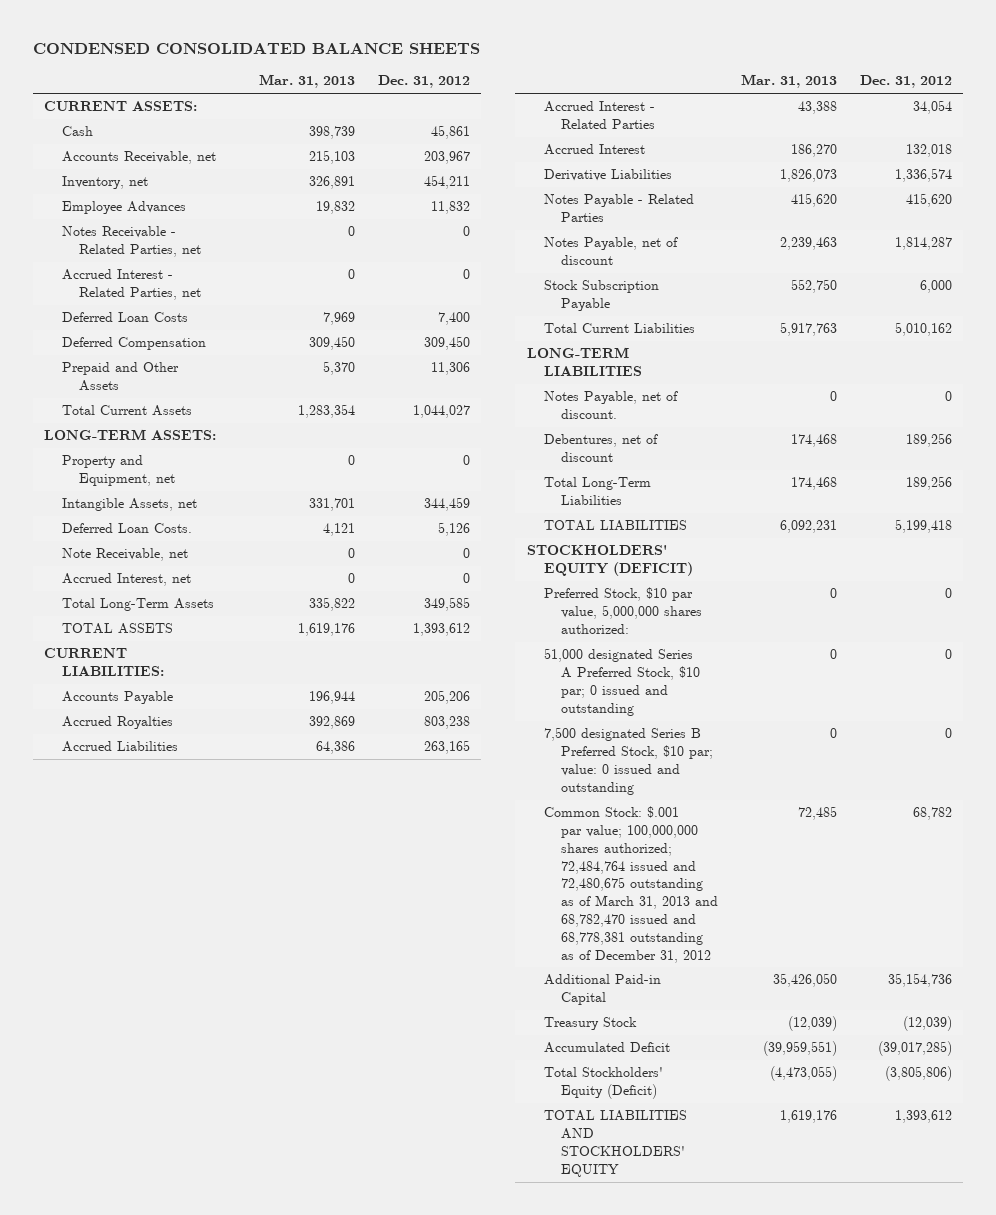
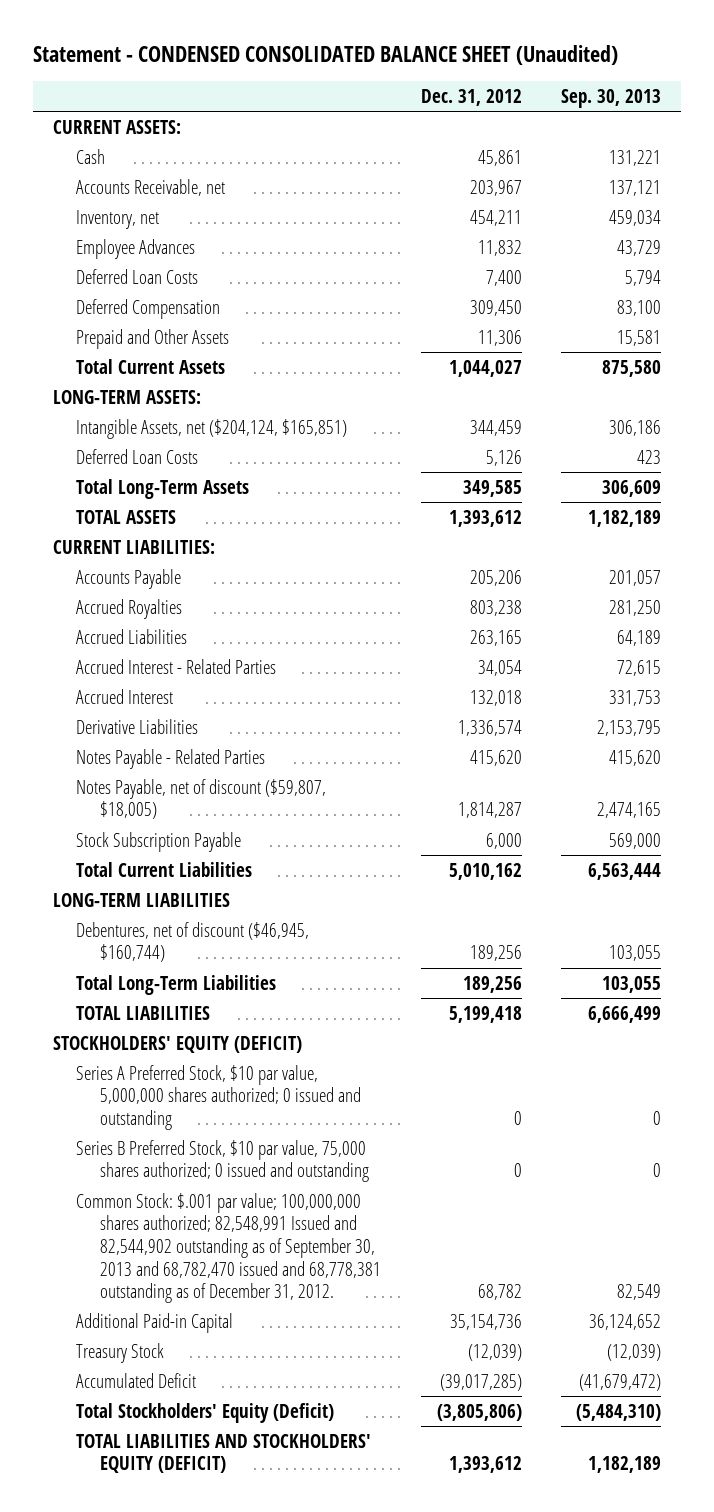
- CONDENSED CONSOLIDATED BALANCE SHEETS
+ Statement - CONDENSED CONSOLIDATED BALANCE SHEET (Unaudited)
- | Mar. 31, 2013 | Dec. 31, 2012
+ | Dec. 31, 2012 | Sep. 30, 2013
- Notes Receivable - Related Parties, net | 0 | 0
- Accrued Interest - Related Parties, net | 0 | 0
- Property and Equipment, net | 0 | 0
- Intangible Assets, net | 331,701 | 344,459
- Deferred Loan Costs. | 4,121 | 5,126
- Note Receivable, net | 0 | 0
- Accrued Interest, net | 0 | 0
+ Intangible Assets, net ($204,124, $165,851) | 344,459 | 306,186
+ Deferred Loan Costs | 5,126 | 423
- Notes Payable, net of discount | 2,239,463 | 1,814,287
+ Notes Payable, net of discount ($59,807, $18,005) | 1,814,287 | 2,474,165
- Notes Payable, net of discount. | 0 | 0
- Debentures, net of discount | 174,468 | 189,256
+ Debentures, net of discount ($46,945, $160,744) | 189,256 | 103,055
- Preferred Stock, $10 par value, 5,000,000 shares authorized: | 0 | 0
- 51,000 designated Series A Preferred Stock, $10 par; 0 issued and outstanding | 0 | 0
- 7,500 designated Series B Preferred Stock, $10 par; value: 0 issued and outstanding | 0 | 0
- Common Stock: $.001 par value; 100,000,000 shares authorized; 72,484,764 issued and 72,480,675 outstanding as of March 31, 2013 and 68,782,470 issued and 68,778,381 outstanding as of December 31, 2012 | 72,485 | 68,782
+ Series A Preferred Stock, $10 par value, 5,000,000 shares authorized; 0 issued and outstanding | 0 | 0
+ Series B Preferred Stock, $10 par value, 75,000 shares authorized; 0 issued and outstanding | 0 | 0
+ Common Stock: $.001 par value; 100,000,000 shares authorized; 82,548,991 Issued and 82,544,902 outstanding as of September 30, 2013 and 68,782,470 issued and 68,778,381 outstanding as of December 31, 2012. | 68,782 | 82,549
- TOTAL LIABILITIES AND STOCKHOLDERS' EQUITY | 1,619,176 | 1,393,612
+ TOTAL LIABILITIES AND STOCKHOLDERS' EQUITY (DEFICIT) | 1,393,612 | 1,182,189

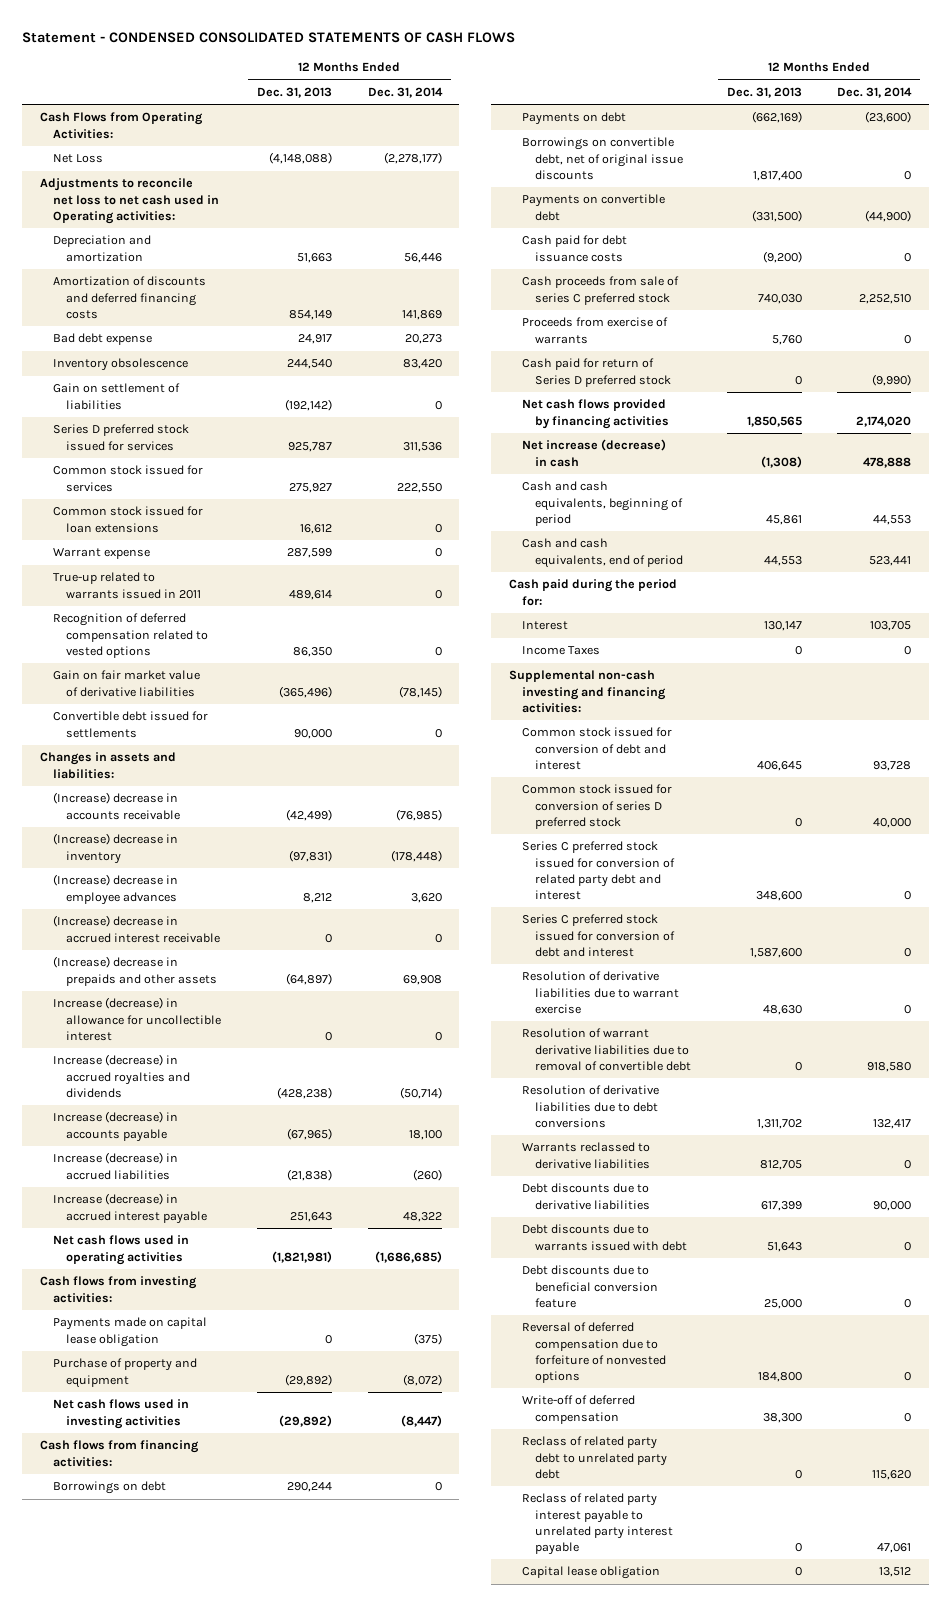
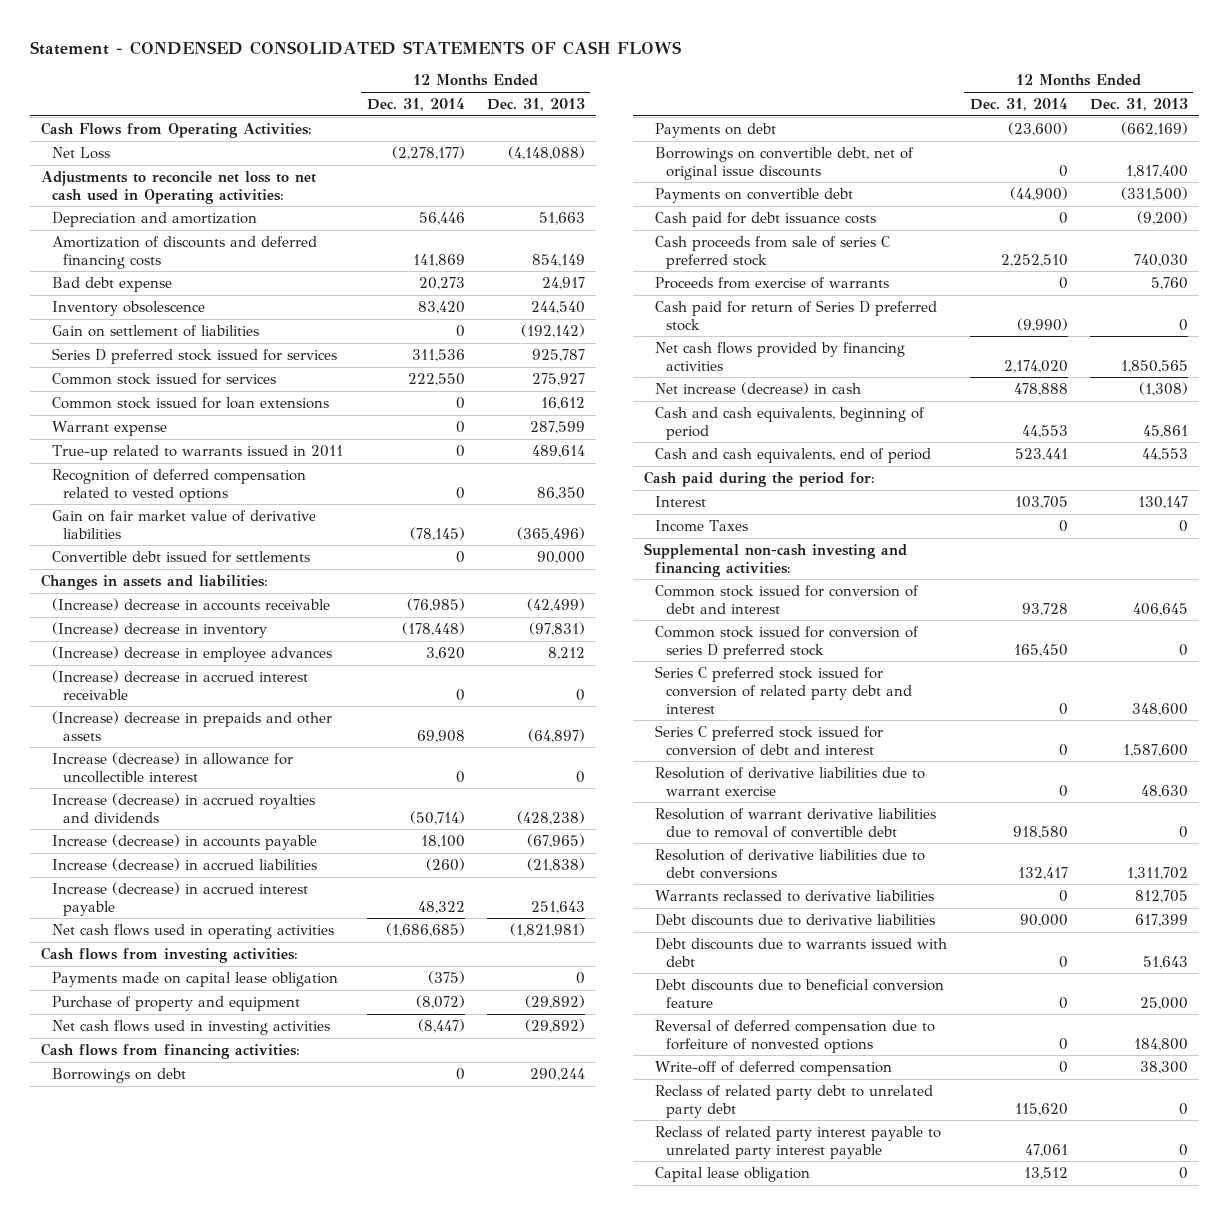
- | 12 Months Ended Dec. 31, 2013 | 12 Months Ended Dec. 31, 2014
+ | 12 Months Ended Dec. 31, 2014 | 12 Months Ended Dec. 31, 2013
- Common stock issued for conversion of series D preferred stock | 0 | 40,000
+ Common stock issued for conversion of series D preferred stock | 165,450 | 0

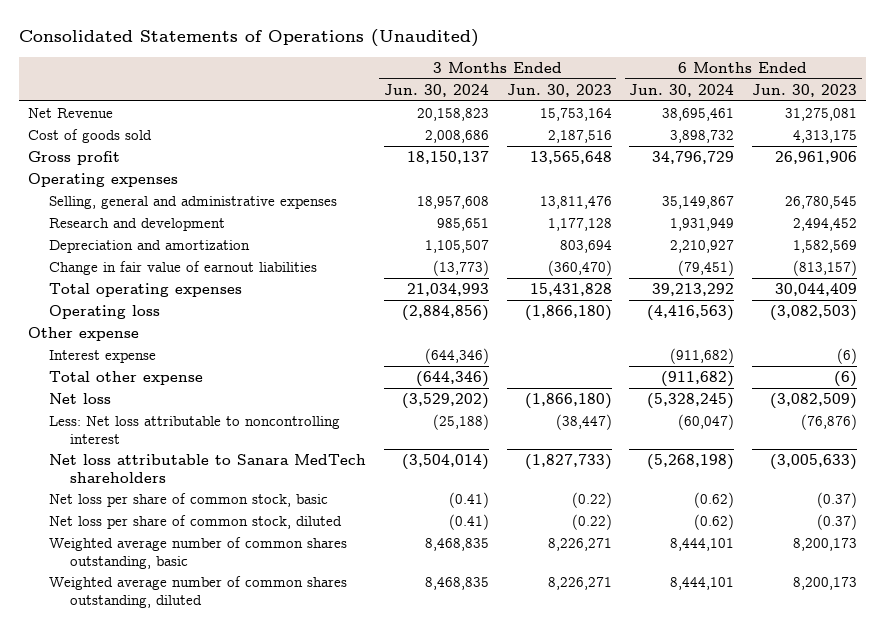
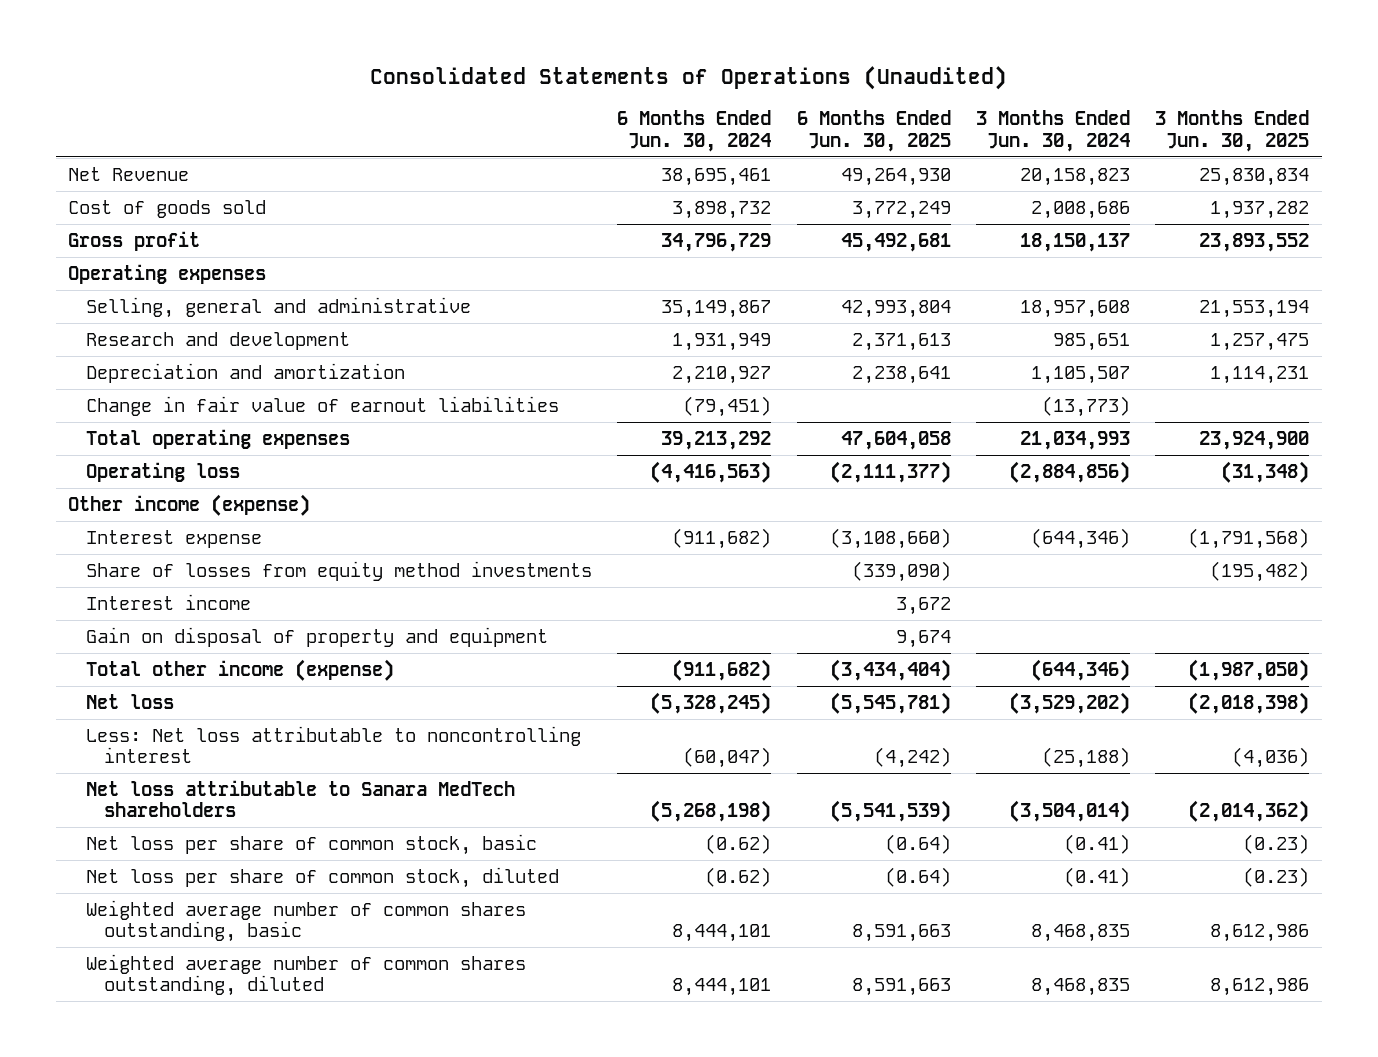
- | 3 Months Ended Jun. 30, 2024 | 3 Months Ended Jun. 30, 2023 | 6 Months Ended Jun. 30, 2024 | 6 Months Ended Jun. 30, 2023
+ | 6 Months Ended Jun. 30, 2024 | 6 Months Ended Jun. 30, 2025 | 3 Months Ended Jun. 30, 2024 | 3 Months Ended Jun. 30, 2025
- Selling, general and administrative expenses | 18,957,608 | 13,811,476 | 35,149,867 | 26,780,545
+ Selling, general and administrative | 35,149,867 | 42,993,804 | 18,957,608 | 21,553,194
- Other expense
+ Other income (expense)
- Total other expense | (644,346) | | (911,682) | (6)
+ Share of losses from equity method investments | | (339,090) | | (195,482)
+ Interest income | | 3,672 | |
+ Gain on disposal of property and equipment | | 9,674 | |
+ Total other income (expense) | (911,682) | (3,434,404) | (644,346) | (1,987,050)

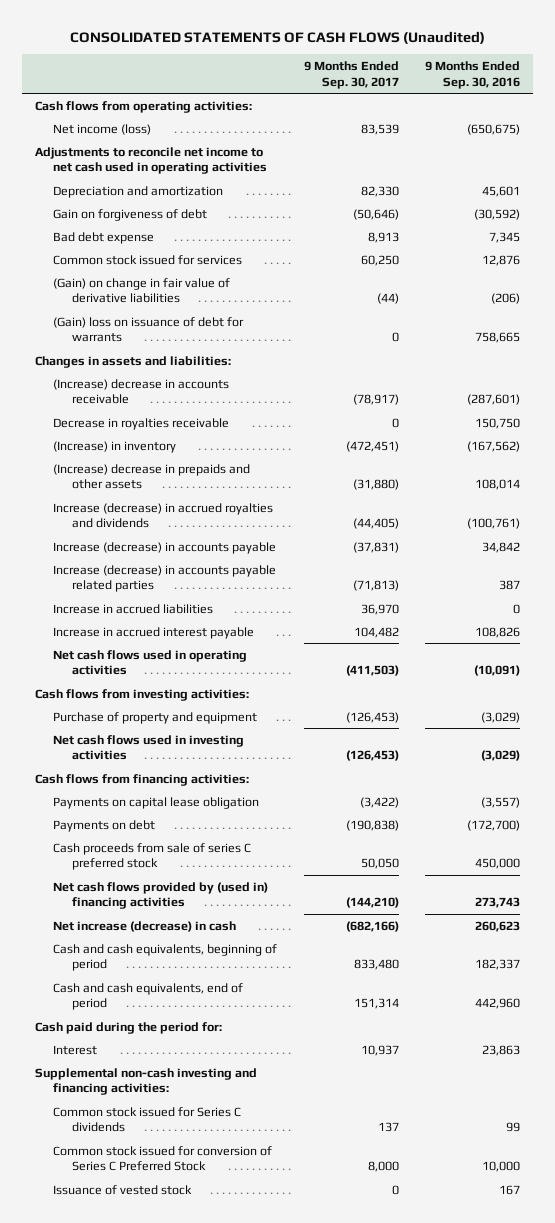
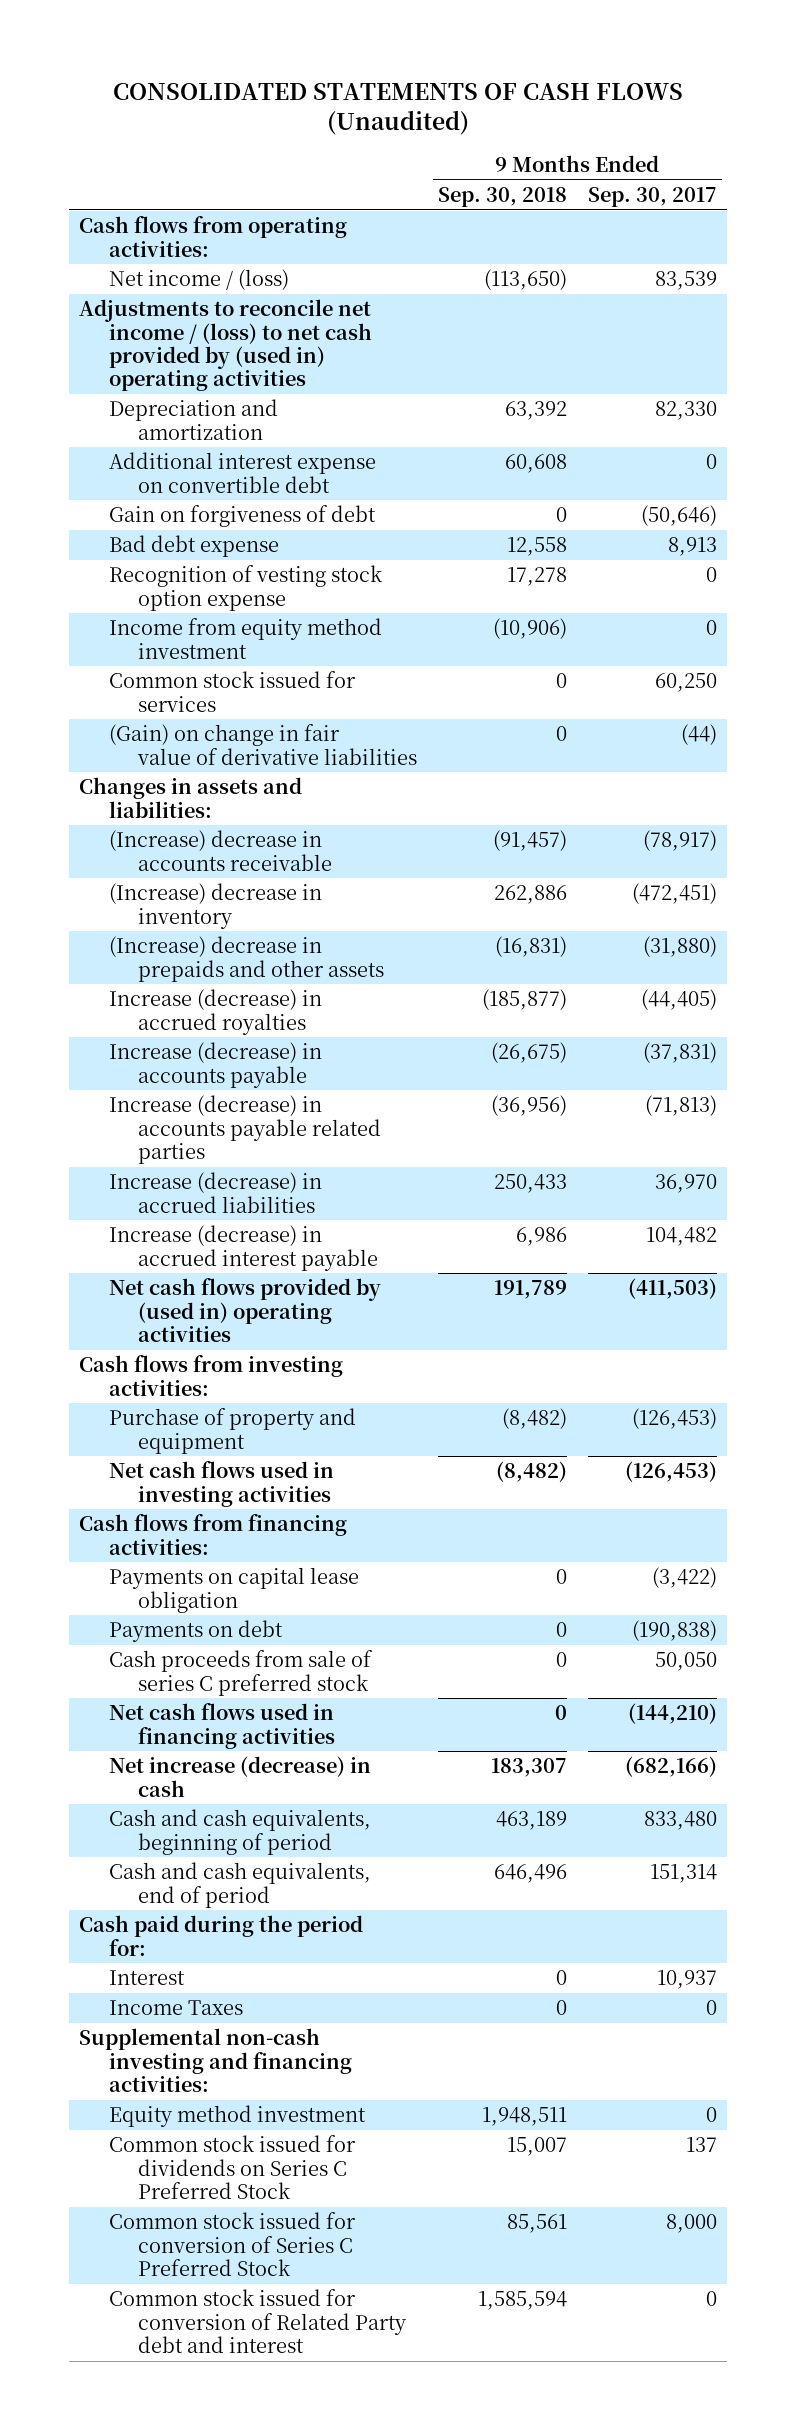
- | 9 Months Ended Sep. 30, 2017 | 9 Months Ended Sep. 30, 2016
+ | 9 Months Ended Sep. 30, 2018 | 9 Months Ended Sep. 30, 2017
- Net income (loss) | 83,539 | (650,675)
- Adjustments to reconcile net income to net cash used in operating activities
+ Net income / (loss) | (113,650) | 83,539
+ Adjustments to reconcile net income / (loss) to net cash provided by (used in) operating activities
+ Additional interest expense on convertible debt | 60,608 | 0
+ Recognition of vesting stock option expense | 17,278 | 0
+ Income from equity method investment | (10,906) | 0
- (Gain) loss on issuance of debt for warrants | 0 | 758,665
- Decrease in royalties receivable | 0 | 150,750
- (Increase) in inventory | (472,451) | (167,562)
+ (Increase) decrease in inventory | 262,886 | (472,451)
- Increase (decrease) in accrued royalties and dividends | (44,405) | (100,761)
+ Increase (decrease) in accrued royalties | (185,877) | (44,405)
- Increase in accrued liabilities | 36,970 | 0
- Increase in accrued interest payable | 104,482 | 108,826
- Net cash flows used in operating activities | (411,503) | (10,091)
+ Increase (decrease) in accrued liabilities | 250,433 | 36,970
+ Increase (decrease) in accrued interest payable | 6,986 | 104,482
+ Net cash flows provided by (used in) operating activities | 191,789 | (411,503)
- Net cash flows provided by (used in) financing activities | (144,210) | 273,743
+ Net cash flows used in financing activities | 0 | (144,210)
+ Income Taxes | 0 | 0
- Common stock issued for Series C dividends | 137 | 99
+ Equity method investment | 1,948,511 | 0
+ Common stock issued for dividends on Series C Preferred Stock | 15,007 | 137
- Issuance of vested stock | 0 | 167
+ Common stock issued for conversion of Related Party debt and interest | 1,585,594 | 0

